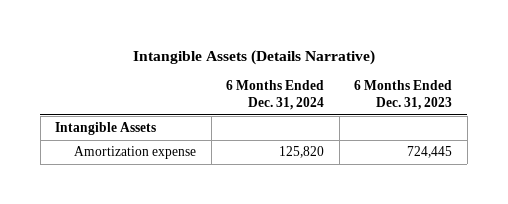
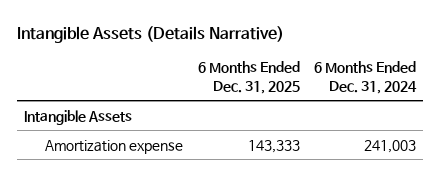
- | 6 Months Ended Dec. 31, 2024 | 6 Months Ended Dec. 31, 2023
+ | 6 Months Ended Dec. 31, 2025 | 6 Months Ended Dec. 31, 2024
- Amortization expense | 125,820 | 724,445
+ Amortization expense | 143,333 | 241,003

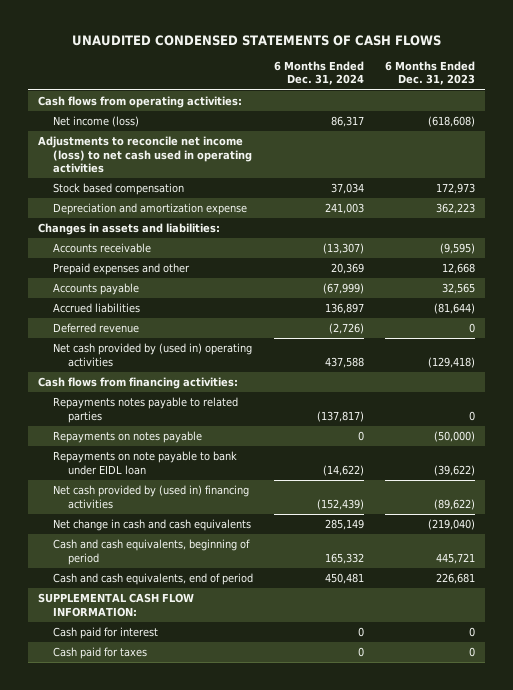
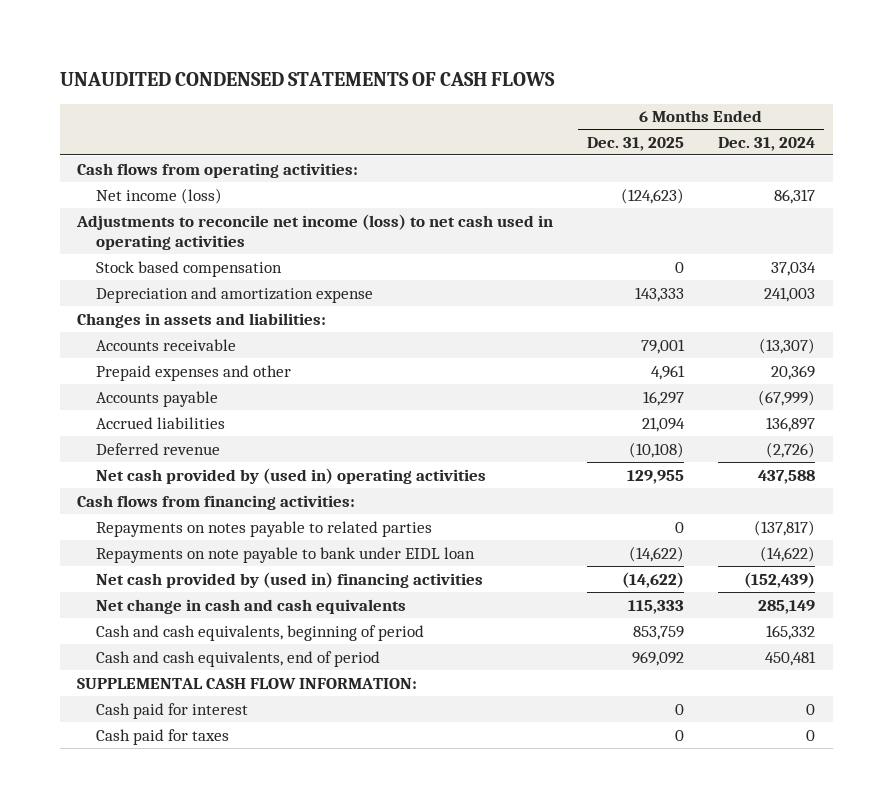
- | 6 Months Ended Dec. 31, 2024 | 6 Months Ended Dec. 31, 2023
+ | 6 Months Ended Dec. 31, 2025 | 6 Months Ended Dec. 31, 2024
- Repayments notes payable to related parties | (137,817) | 0
- Repayments on notes payable | 0 | (50,000)
+ Repayments on notes payable to related parties | 0 | (137,817)

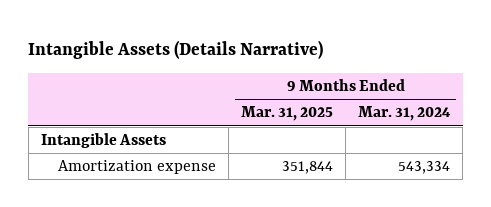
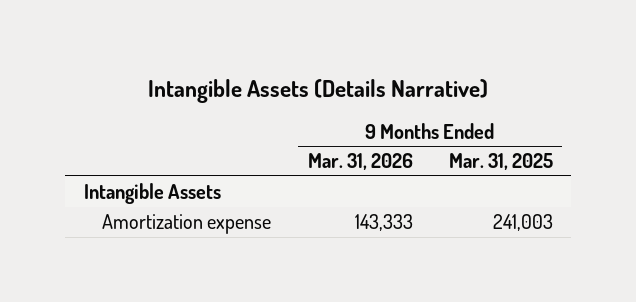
- | 9 Months Ended Mar. 31, 2025 | 9 Months Ended Mar. 31, 2024
+ | 9 Months Ended Mar. 31, 2026 | 9 Months Ended Mar. 31, 2025
- Amortization expense | 351,844 | 543,334
+ Amortization expense | 143,333 | 241,003

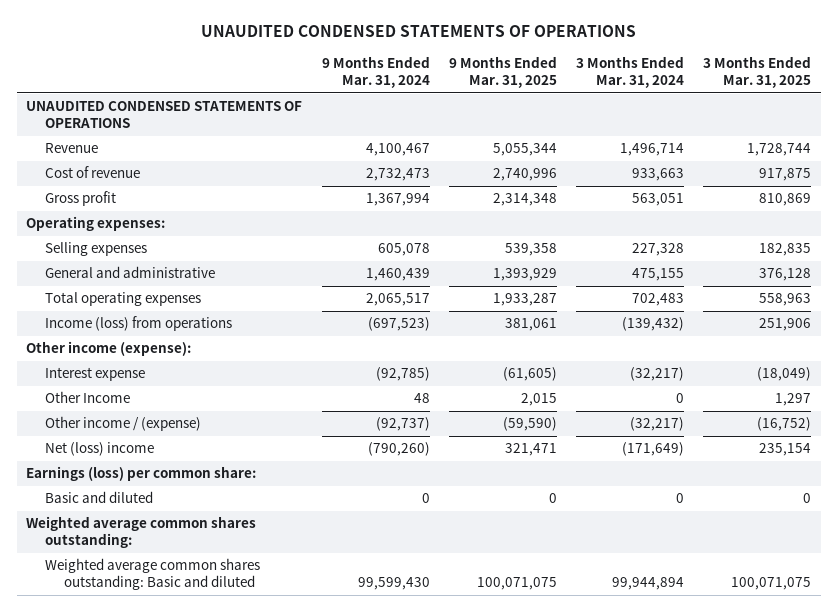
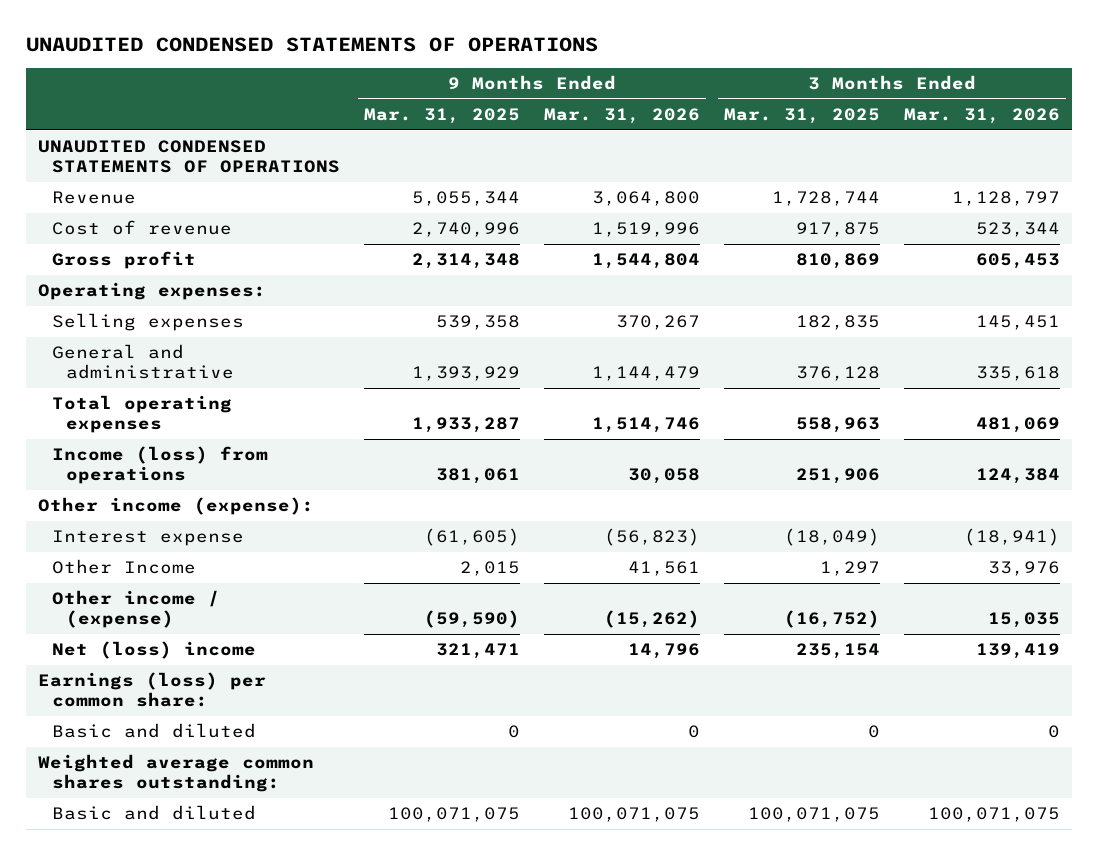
- | 9 Months Ended Mar. 31, 2024 | 9 Months Ended Mar. 31, 2025 | 3 Months Ended Mar. 31, 2024 | 3 Months Ended Mar. 31, 2025
+ | 9 Months Ended Mar. 31, 2025 | 9 Months Ended Mar. 31, 2026 | 3 Months Ended Mar. 31, 2025 | 3 Months Ended Mar. 31, 2026
- Weighted average common shares outstanding: Basic and diluted | 99,599,430 | 100,071,075 | 99,944,894 | 100,071,075
+ Basic and diluted | 100,071,075 | 100,071,075 | 100,071,075 | 100,071,075

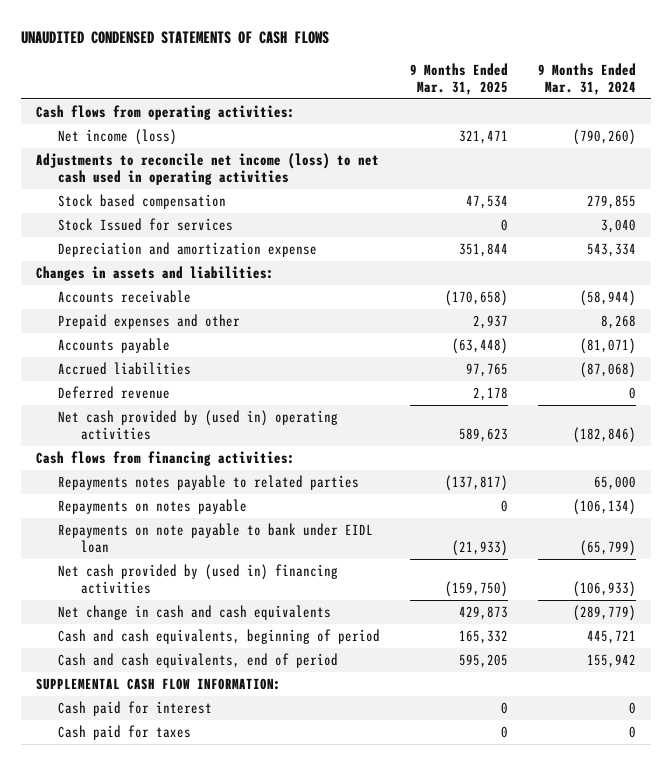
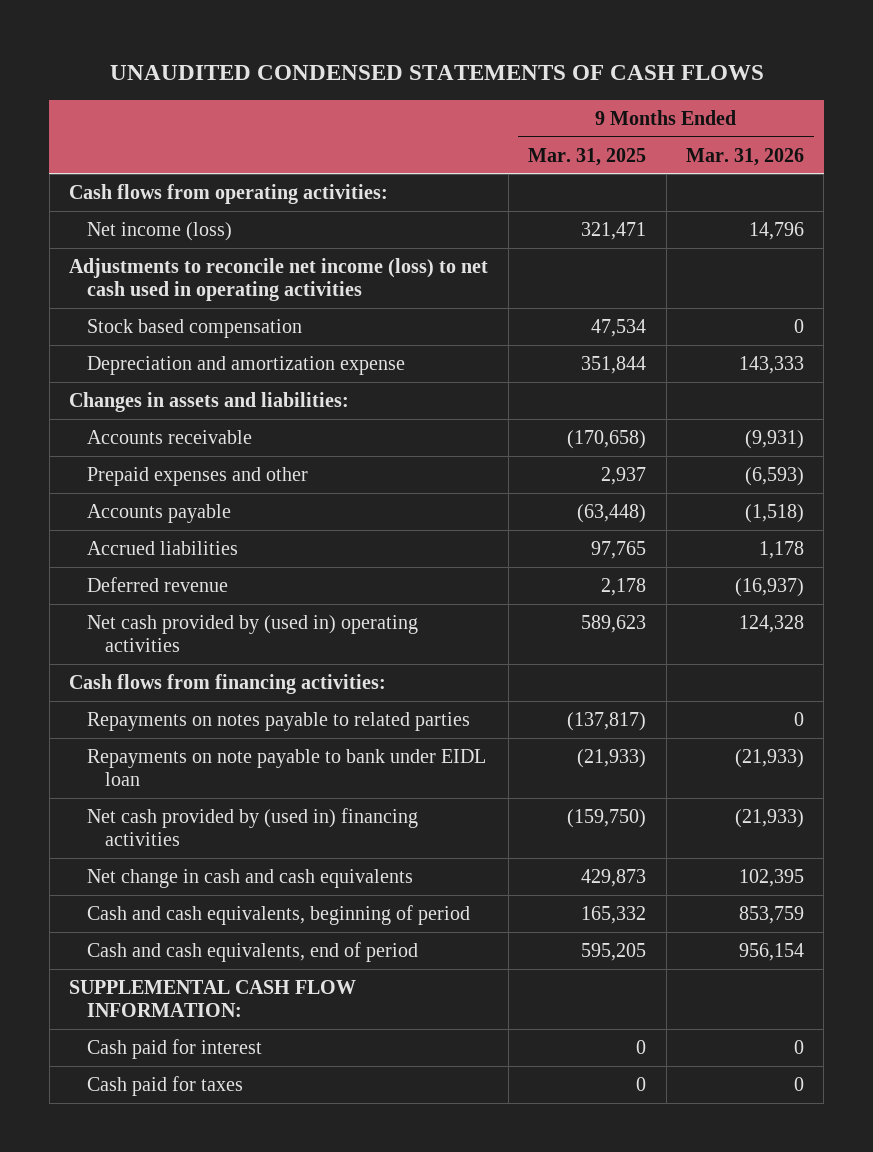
- | 9 Months Ended Mar. 31, 2025 | 9 Months Ended Mar. 31, 2024
+ | 9 Months Ended Mar. 31, 2025 | 9 Months Ended Mar. 31, 2026
- Stock Issued for services | 0 | 3,040
- Repayments notes payable to related parties | (137,817) | 65,000
- Repayments on notes payable | 0 | (106,134)
+ Repayments on notes payable to related parties | (137,817) | 0

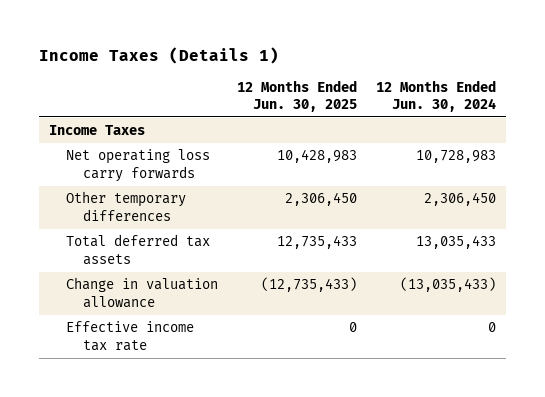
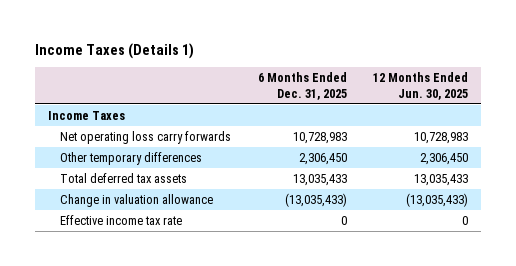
- | 12 Months Ended Jun. 30, 2025 | 12 Months Ended Jun. 30, 2024
+ | 6 Months Ended Dec. 31, 2025 | 12 Months Ended Jun. 30, 2025
- Net operating loss carry forwards | 10,428,983 | 10,728,983
+ Net operating loss carry forwards | 10,728,983 | 10,728,983
- Total deferred tax assets | 12,735,433 | 13,035,433
- Change in valuation allowance | (12,735,433) | (13,035,433)
+ Total deferred tax assets | 13,035,433 | 13,035,433
+ Change in valuation allowance | (13,035,433) | (13,035,433)

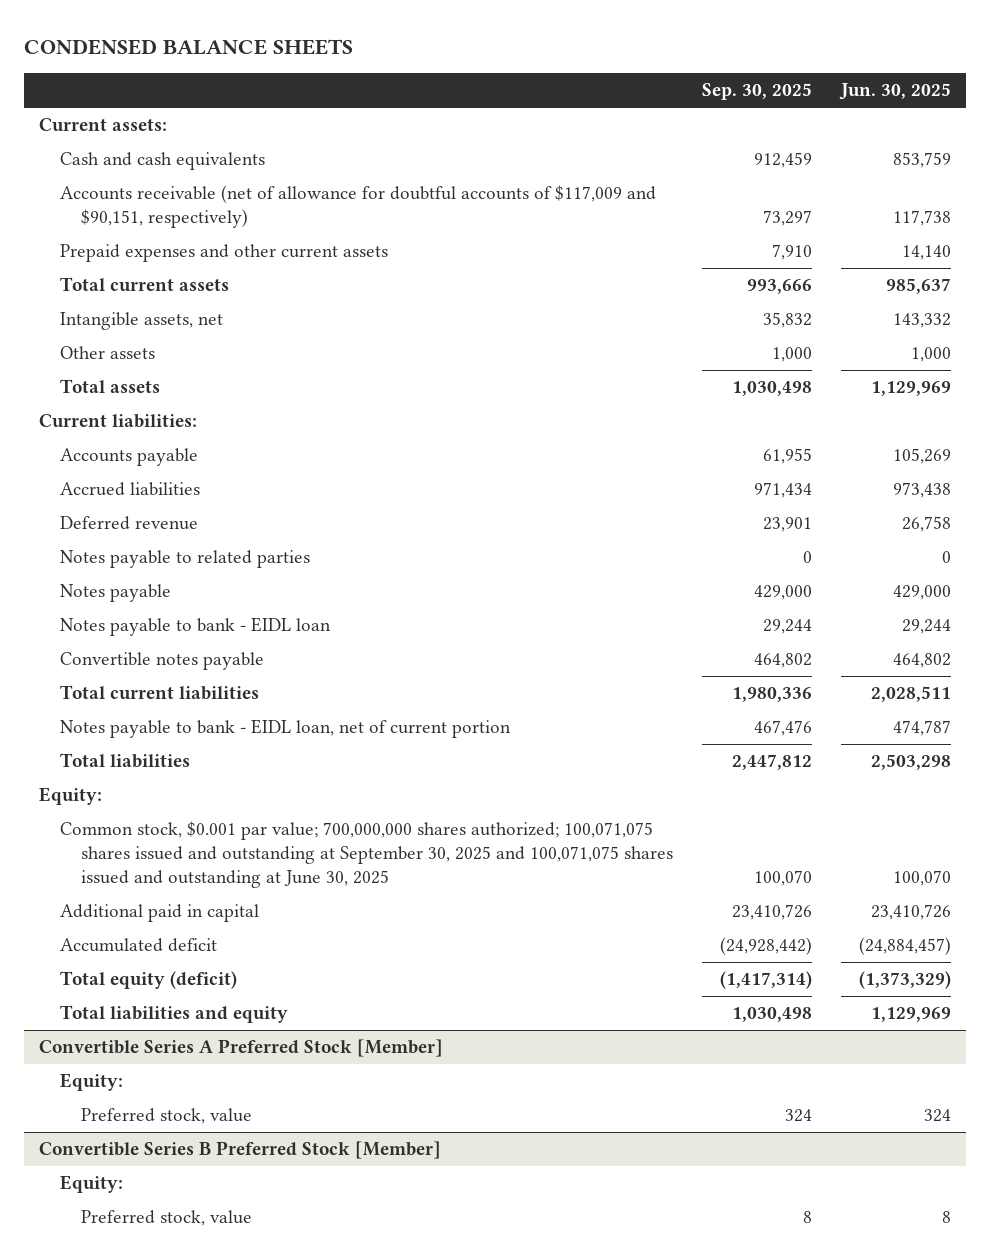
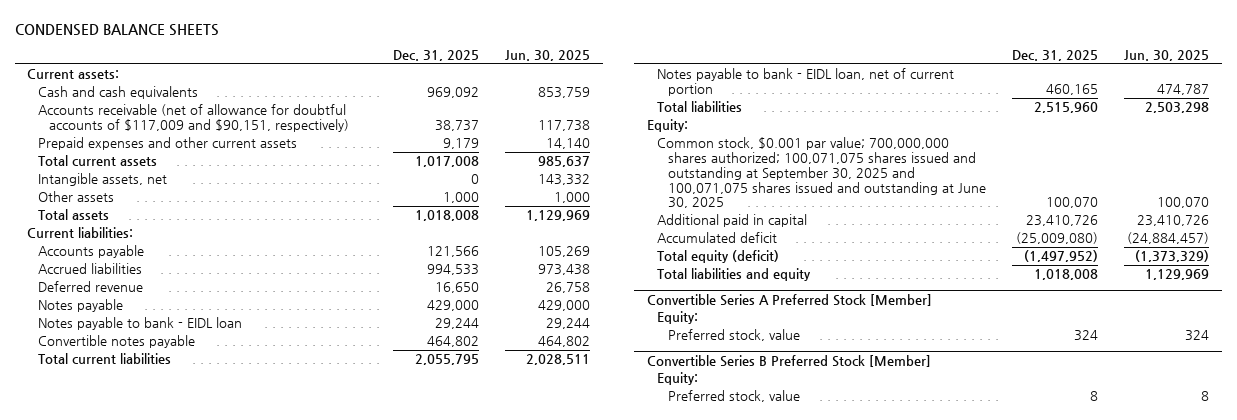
- | Sep. 30, 2025 | Jun. 30, 2025
+ | Dec. 31, 2025 | Jun. 30, 2025
- Notes payable to related parties | 0 | 0

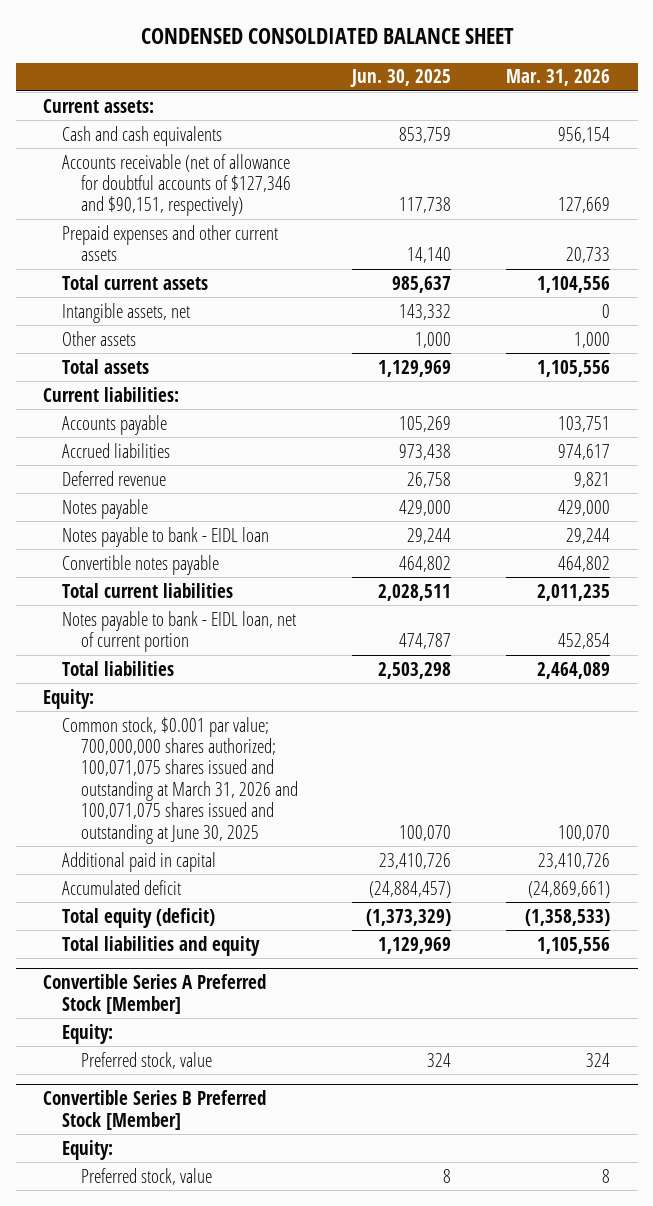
- CONDENSED BALANCE SHEETS
+ CONDENSED CONSOLDIATED BALANCE SHEET
- | Dec. 31, 2025 | Jun. 30, 2025
+ | Jun. 30, 2025 | Mar. 31, 2026
- Accounts receivable (net of allowance for doubtful accounts of $117,009 and $90,151, respectively) | 38,737 | 117,738
+ Accounts receivable (net of allowance for doubtful accounts of $127,346 and $90,151, respectively) | 117,738 | 127,669
- Common stock, $0.001 par value; 700,000,000 shares authorized; 100,071,075 shares issued and outstanding at September 30, 2025 and 100,071,075 shares issued and outstanding at June 30, 2025 | 100,070 | 100,070
+ Common stock, $0.001 par value; 700,000,000 shares authorized; 100,071,075 shares issued and outstanding at March 31, 2026 and 100,071,075 shares issued and outstanding at June 30, 2025 | 100,070 | 100,070

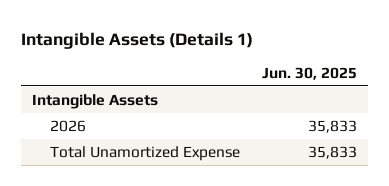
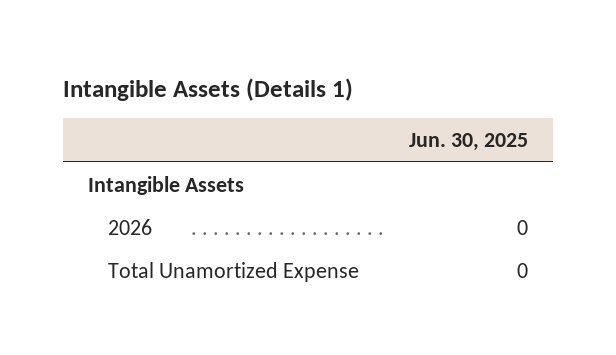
- 2026 | 35,833
- Total Unamortized Expense | 35,833
+ 2026 | 0
+ Total Unamortized Expense | 0

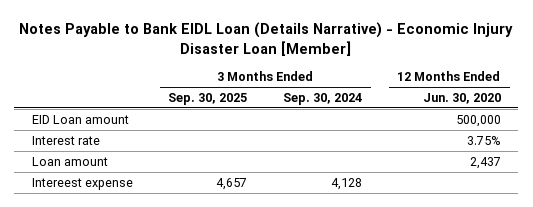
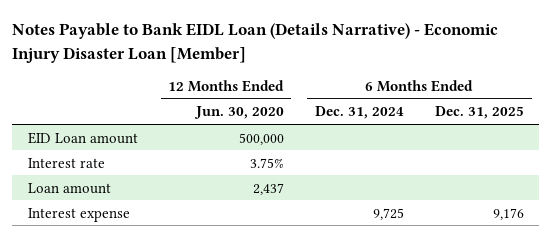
- | 3 Months Ended Sep. 30, 2025 | 3 Months Ended Sep. 30, 2024 | 12 Months Ended Jun. 30, 2020
+ | 12 Months Ended Jun. 30, 2020 | 6 Months Ended Dec. 31, 2024 | 6 Months Ended Dec. 31, 2025
- Intereest expense | 4,657 | 4,128 |
+ Interest expense | | 9,725 | 9,176

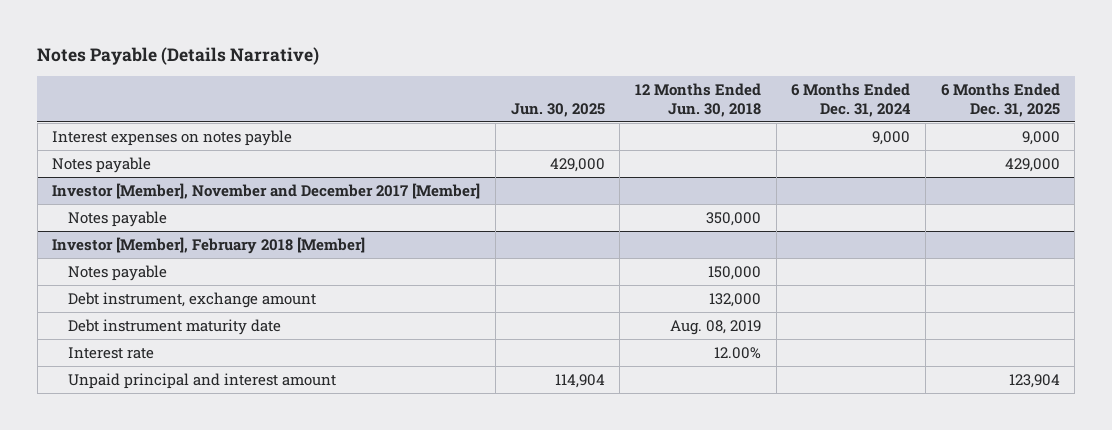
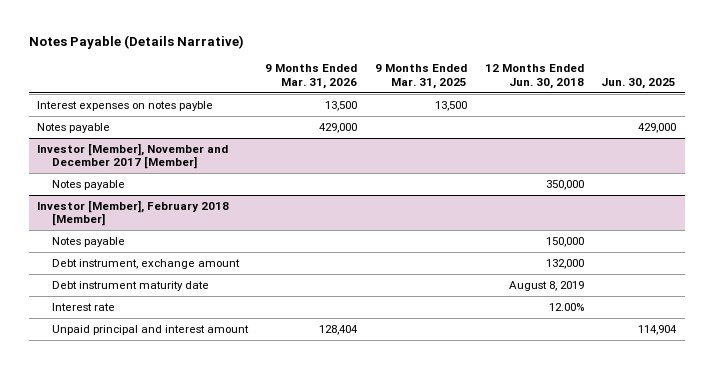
- | Jun. 30, 2025 | 12 Months Ended Jun. 30, 2018 | 6 Months Ended Dec. 31, 2024 | 6 Months Ended Dec. 31, 2025
+ | 9 Months Ended Mar. 31, 2026 | 9 Months Ended Mar. 31, 2025 | 12 Months Ended Jun. 30, 2018 | Jun. 30, 2025
@ Investor [Member], February 2018 [Member]
- Debt instrument maturity date | | Aug. 08, 2019 | |
+ Debt instrument maturity date | | | August 8, 2019 |

